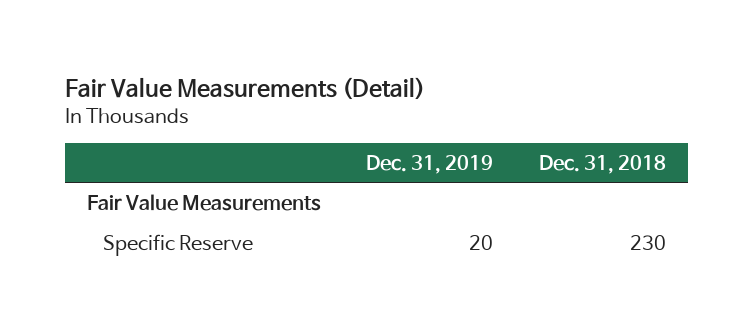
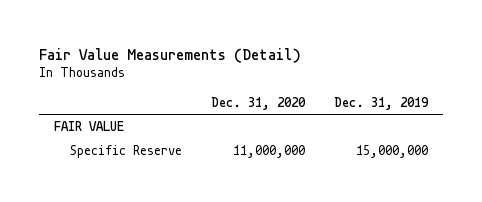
- | Dec. 31, 2019 | Dec. 31, 2018
+ | Dec. 31, 2020 | Dec. 31, 2019
- Fair Value Measurements
- Specific Reserve | 20 | 230
+ FAIR VALUE
+ Specific Reserve | 11,000,000 | 15,000,000

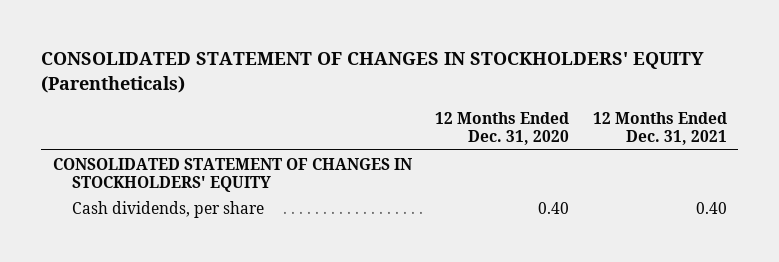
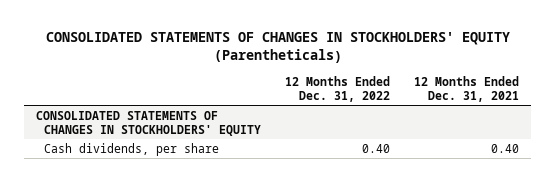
- CONSOLIDATED STATEMENT OF CHANGES IN STOCKHOLDERS' EQUITY (Parentheticals)
+ CONSOLIDATED STATEMENTS OF CHANGES IN STOCKHOLDERS' EQUITY (Parentheticals)
- | 12 Months Ended Dec. 31, 2020 | 12 Months Ended Dec. 31, 2021
+ | 12 Months Ended Dec. 31, 2022 | 12 Months Ended Dec. 31, 2021
- CONSOLIDATED STATEMENT OF CHANGES IN STOCKHOLDERS' EQUITY
+ CONSOLIDATED STATEMENTS OF CHANGES IN STOCKHOLDERS' EQUITY

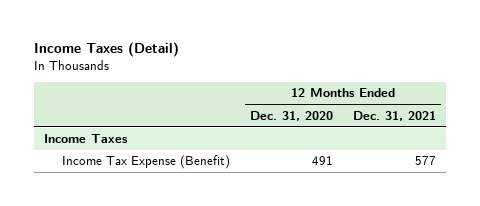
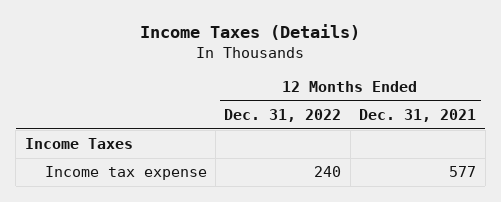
- Income Taxes (Detail)
+ Income Taxes (Details)
- | 12 Months Ended Dec. 31, 2020 | 12 Months Ended Dec. 31, 2021
+ | 12 Months Ended Dec. 31, 2022 | 12 Months Ended Dec. 31, 2021
- Income Tax Expense (Benefit) | 491 | 577
+ Income tax expense | 240 | 577

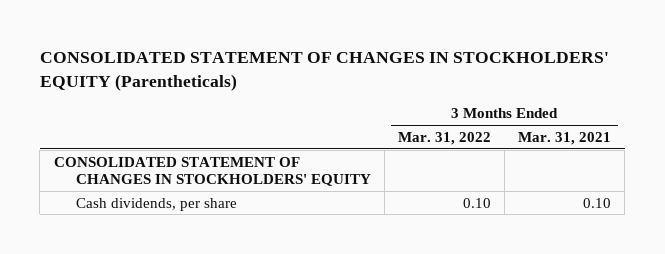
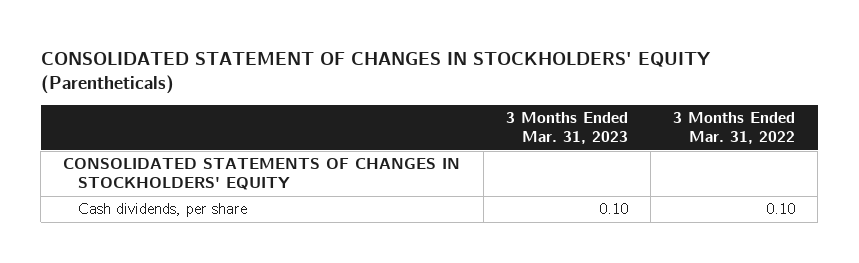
- | 3 Months Ended Mar. 31, 2022 | 3 Months Ended Mar. 31, 2021
+ | 3 Months Ended Mar. 31, 2023 | 3 Months Ended Mar. 31, 2022
- CONSOLIDATED STATEMENT OF CHANGES IN STOCKHOLDERS' EQUITY
+ CONSOLIDATED STATEMENTS OF CHANGES IN STOCKHOLDERS' EQUITY

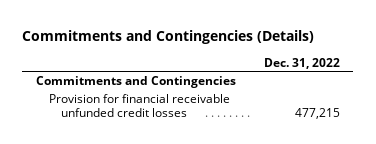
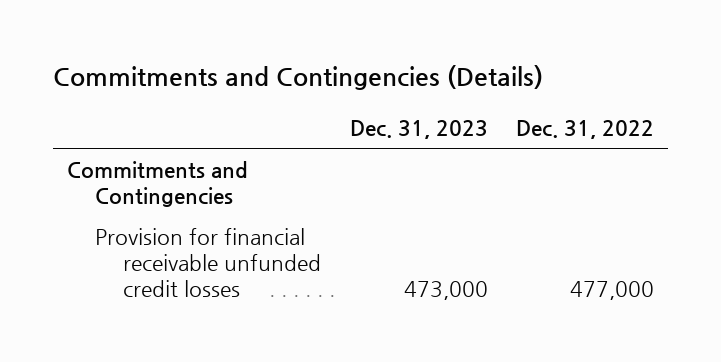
- | Dec. 31, 2022
+ | Dec. 31, 2023 | Dec. 31, 2022
- Provision for financial receivable unfunded credit losses | 477,215
+ Provision for financial receivable unfunded credit losses | 473,000 | 477,000

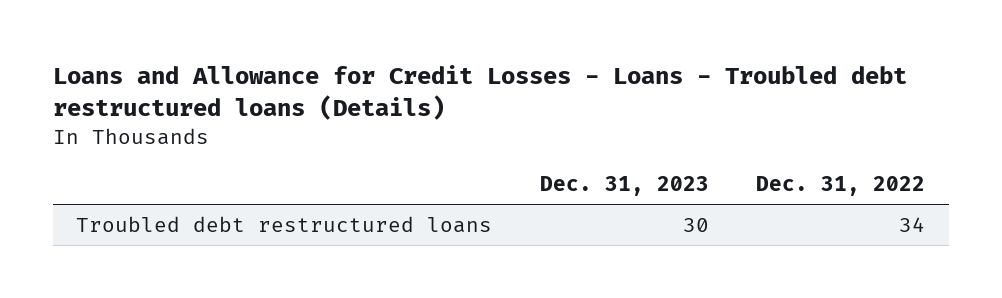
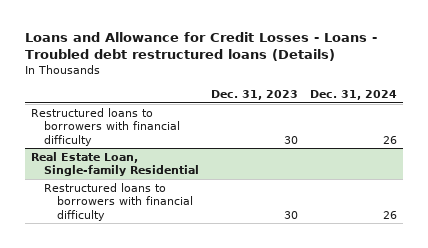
- | Dec. 31, 2023 | Dec. 31, 2022
+ | Dec. 31, 2023 | Dec. 31, 2024
- Troubled debt restructured loans | 30 | 34
+ Restructured loans to borrowers with financial difficulty | 30 | 26
+ Real Estate Loan, Single-family Residential
+ Restructured loans to borrowers with financial difficulty | 30 | 26

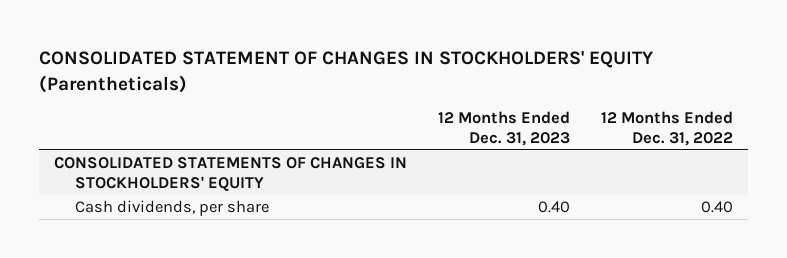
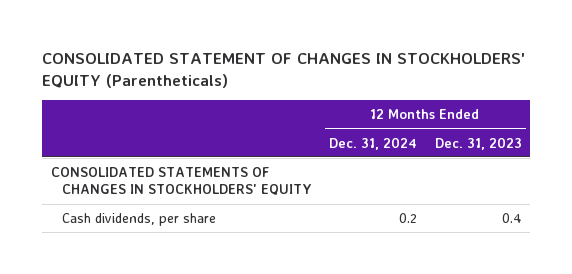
- | 12 Months Ended Dec. 31, 2023 | 12 Months Ended Dec. 31, 2022
+ | 12 Months Ended Dec. 31, 2024 | 12 Months Ended Dec. 31, 2023
- Cash dividends, per share | 0.40 | 0.40
+ Cash dividends, per share | 0.2 | 0.4

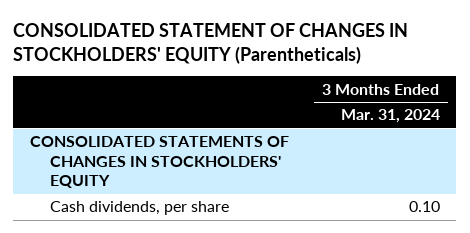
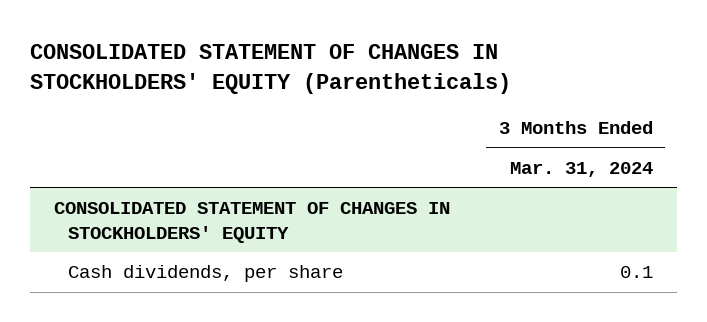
- CONSOLIDATED STATEMENTS OF CHANGES IN STOCKHOLDERS' EQUITY
- Cash dividends, per share | 0.10
+ CONSOLIDATED STATEMENT OF CHANGES IN STOCKHOLDERS' EQUITY
+ Cash dividends, per share | 0.1

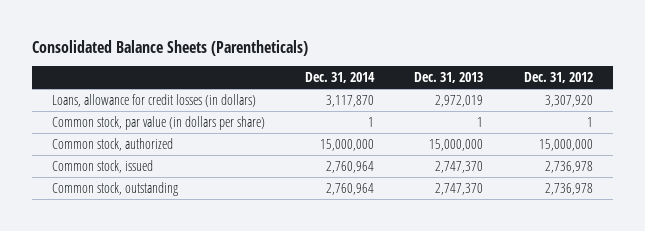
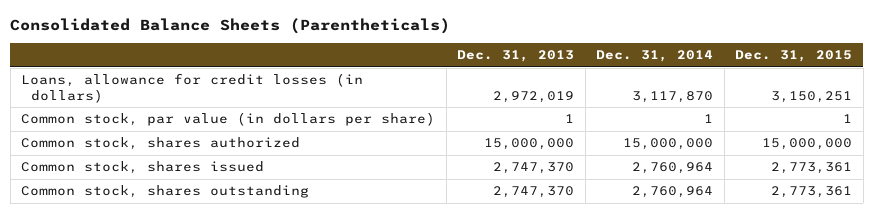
- | Dec. 31, 2014 | Dec. 31, 2013 | Dec. 31, 2012
+ | Dec. 31, 2013 | Dec. 31, 2014 | Dec. 31, 2015
- Common stock, authorized | 15,000,000 | 15,000,000 | 15,000,000
- Common stock, issued | 2,760,964 | 2,747,370 | 2,736,978
- Common stock, outstanding | 2,760,964 | 2,747,370 | 2,736,978
+ Common stock, shares authorized | 15,000,000 | 15,000,000 | 15,000,000
+ Common stock, shares issued | 2,747,370 | 2,760,964 | 2,773,361
+ Common stock, shares outstanding | 2,747,370 | 2,760,964 | 2,773,361

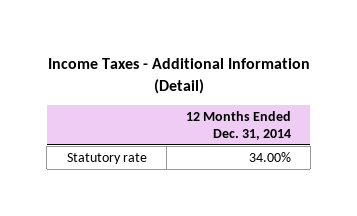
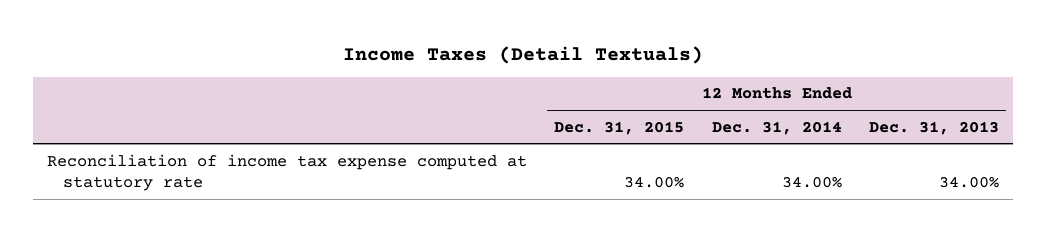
- Income Taxes - Additional Information (Detail)
+ Income Taxes (Detail Textuals)
- | 12 Months Ended Dec. 31, 2014
+ | 12 Months Ended Dec. 31, 2015 | 12 Months Ended Dec. 31, 2014 | 12 Months Ended Dec. 31, 2013
- Statutory rate | 34.00%
+ Reconciliation of income tax expense computed at statutory rate | 34.00% | 34.00% | 34.00%

